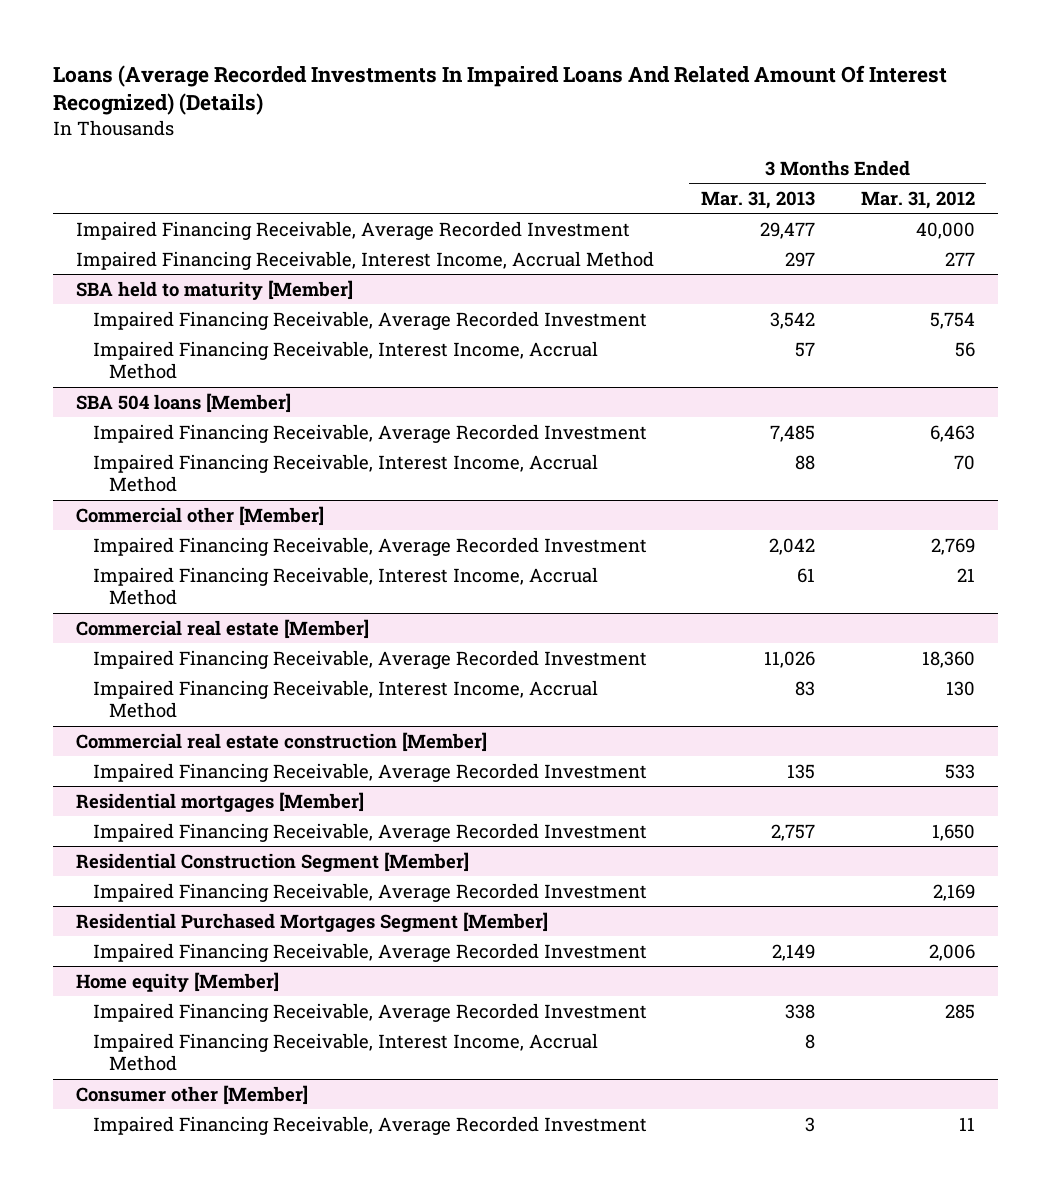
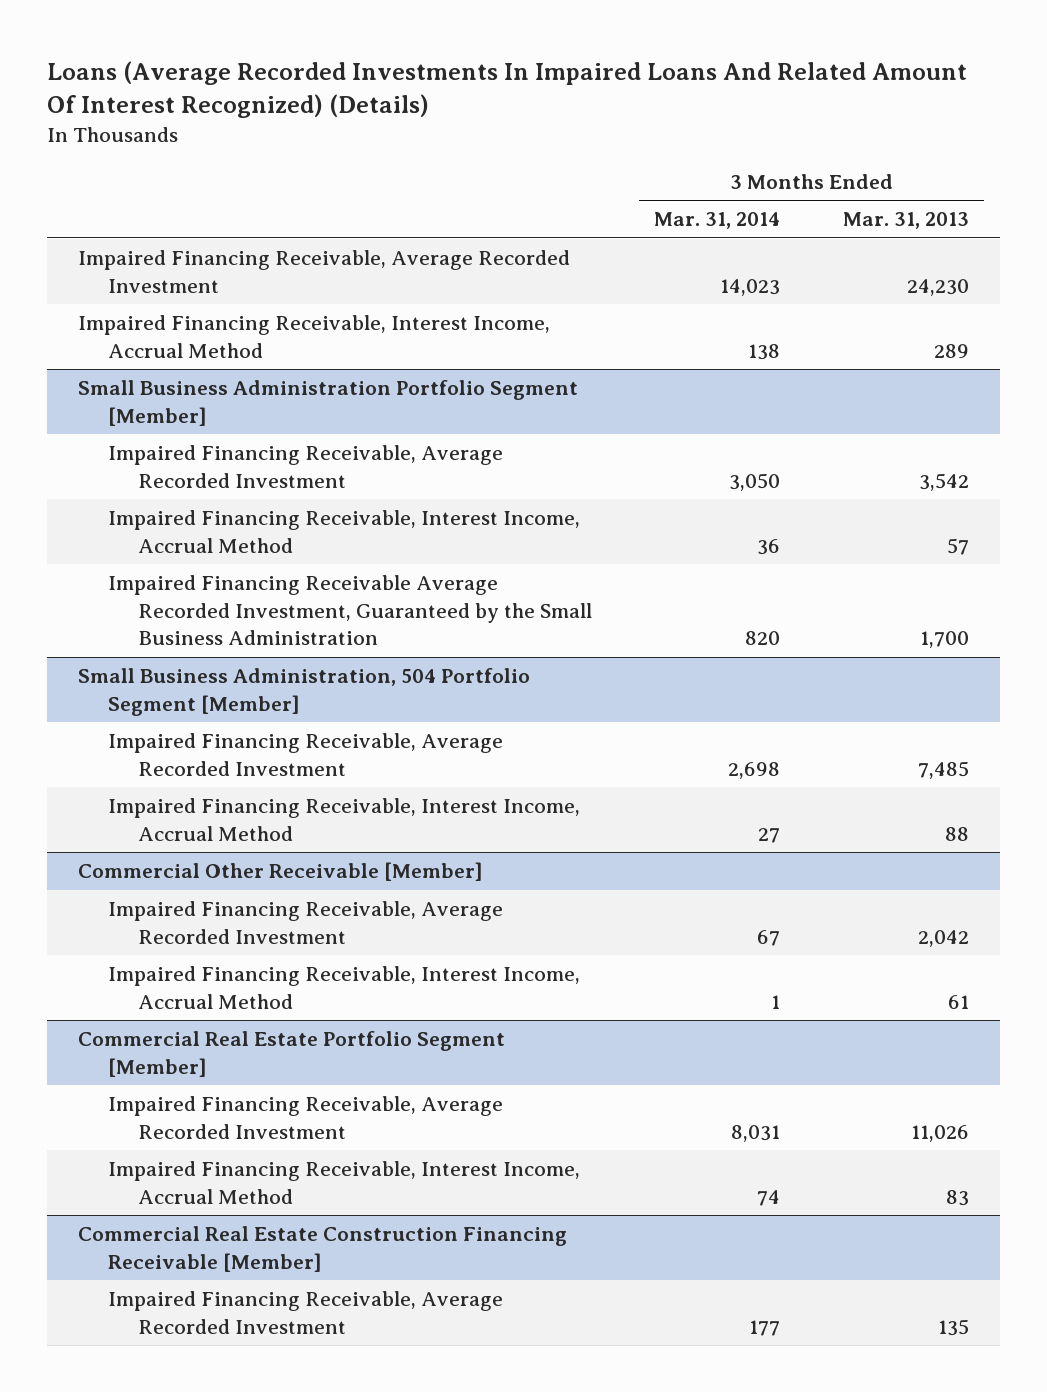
- | 3 Months Ended Mar. 31, 2013 | 3 Months Ended Mar. 31, 2012
+ | 3 Months Ended Mar. 31, 2014 | 3 Months Ended Mar. 31, 2013
- Impaired Financing Receivable, Average Recorded Investment | 29,477 | 40,000
- Impaired Financing Receivable, Interest Income, Accrual Method | 297 | 277
- SBA held to maturity [Member]
+ Impaired Financing Receivable, Average Recorded Investment | 14,023 | 24,230
+ Impaired Financing Receivable, Interest Income, Accrual Method | 138 | 289
+ Small Business Administration Portfolio Segment [Member]
- SBA 504 loans [Member]
+ Impaired Financing Receivable Average Recorded Investment, Guaranteed by the Small Business Administration | 820 | 1,700
+ Small Business Administration, 504 Portfolio Segment [Member]
- Commercial other [Member]
+ Commercial Other Receivable [Member]
- Commercial real estate [Member]
+ Commercial Real Estate Portfolio Segment [Member]
- Commercial real estate construction [Member]
+ Commercial Real Estate Construction Financing Receivable [Member]
- Residential mortgages [Member]
- Impaired Financing Receivable, Average Recorded Investment | 2,757 | 1,650
- Residential Construction Segment [Member]
- Impaired Financing Receivable, Average Recorded Investment | | 2,169
- Residential Purchased Mortgages Segment [Member]
- Impaired Financing Receivable, Average Recorded Investment | 2,149 | 2,006
- Home equity [Member]
- Impaired Financing Receivable, Average Recorded Investment | 338 | 285
- Impaired Financing Receivable, Interest Income, Accrual Method | 8 |
- Consumer other [Member]
- Impaired Financing Receivable, Average Recorded Investment | 3 | 11

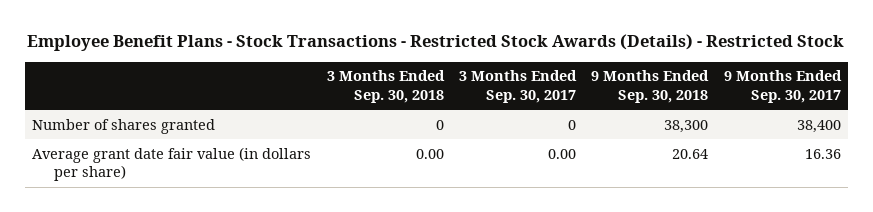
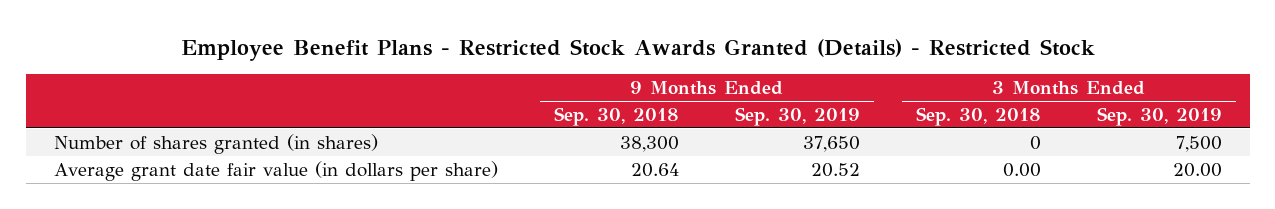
- Employee Benefit Plans - Stock Transactions - Restricted Stock Awards (Details) - Restricted Stock
+ Employee Benefit Plans - Restricted Stock Awards Granted (Details) - Restricted Stock
- | 3 Months Ended Sep. 30, 2018 | 3 Months Ended Sep. 30, 2017 | 9 Months Ended Sep. 30, 2018 | 9 Months Ended Sep. 30, 2017
+ | 9 Months Ended Sep. 30, 2018 | 9 Months Ended Sep. 30, 2019 | 3 Months Ended Sep. 30, 2018 | 3 Months Ended Sep. 30, 2019
- Number of shares granted | 0 | 0 | 38,300 | 38,400
+ Number of shares granted (in shares) | 38,300 | 37,650 | 0 | 7,500

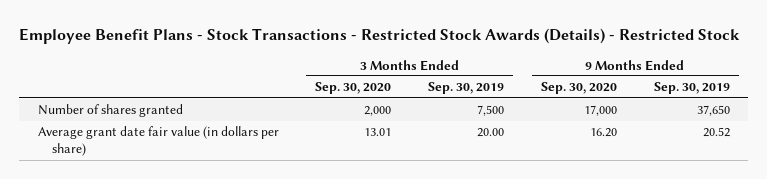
- Employee Benefit Plans - Restricted Stock Awards Granted (Details) - Restricted Stock
+ Employee Benefit Plans - Stock Transactions - Restricted Stock Awards (Details) - Restricted Stock
- | 9 Months Ended Sep. 30, 2018 | 9 Months Ended Sep. 30, 2019 | 3 Months Ended Sep. 30, 2018 | 3 Months Ended Sep. 30, 2019
+ | 3 Months Ended Sep. 30, 2020 | 3 Months Ended Sep. 30, 2019 | 9 Months Ended Sep. 30, 2020 | 9 Months Ended Sep. 30, 2019
- Number of shares granted (in shares) | 38,300 | 37,650 | 0 | 7,500
+ Number of shares granted | 2,000 | 7,500 | 17,000 | 37,650

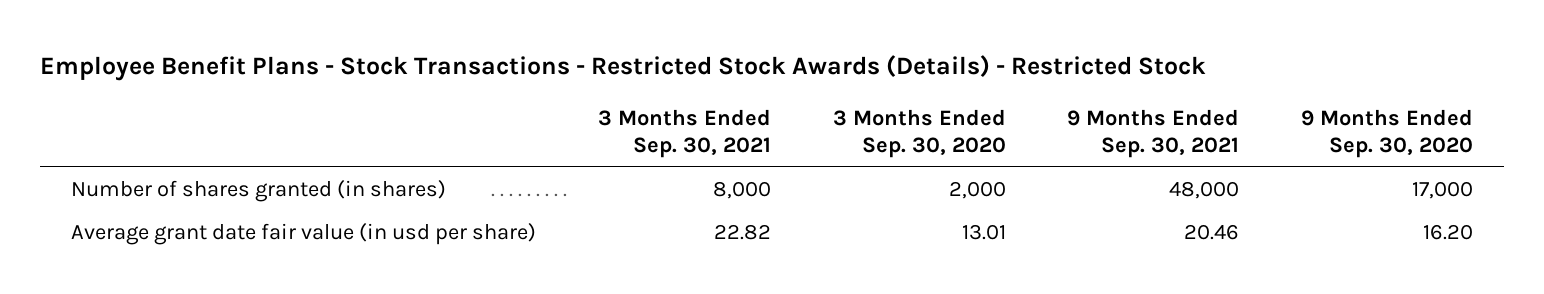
- | 3 Months Ended Sep. 30, 2020 | 3 Months Ended Sep. 30, 2019 | 9 Months Ended Sep. 30, 2020 | 9 Months Ended Sep. 30, 2019
+ | 3 Months Ended Sep. 30, 2021 | 3 Months Ended Sep. 30, 2020 | 9 Months Ended Sep. 30, 2021 | 9 Months Ended Sep. 30, 2020
- Number of shares granted | 2,000 | 7,500 | 17,000 | 37,650
- Average grant date fair value (in dollars per share) | 13.01 | 20.00 | 16.20 | 20.52
+ Number of shares granted (in shares) | 8,000 | 2,000 | 48,000 | 17,000
+ Average grant date fair value (in usd per share) | 22.82 | 13.01 | 20.46 | 16.20

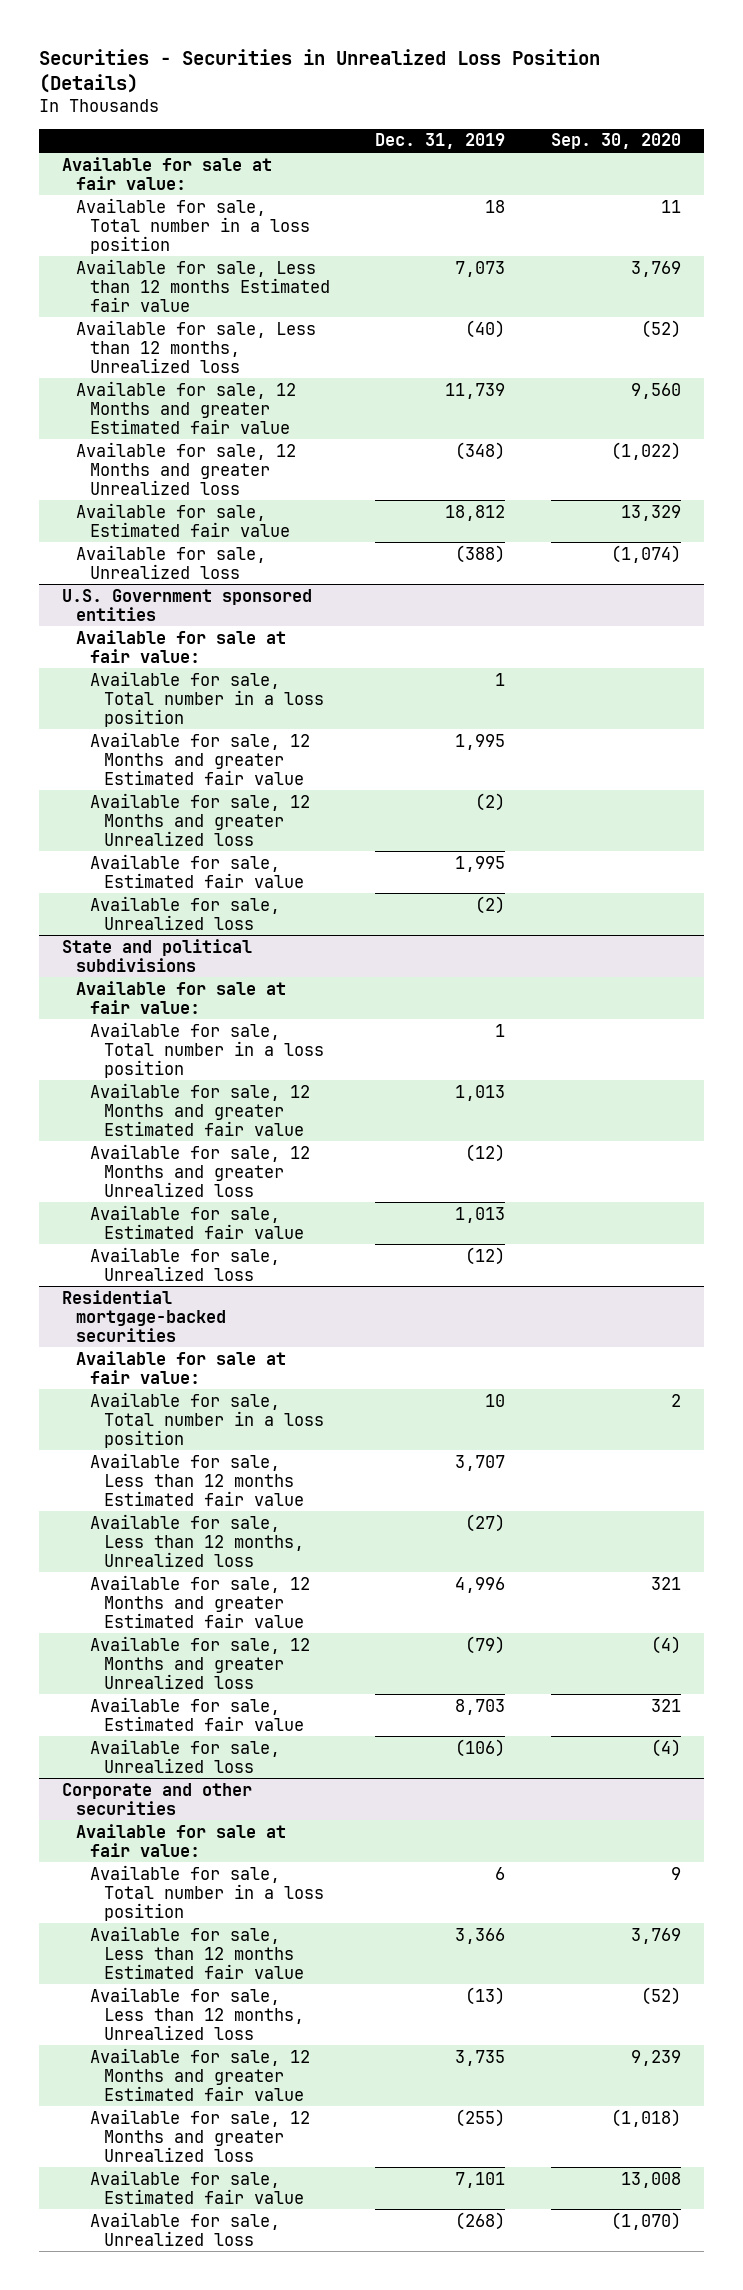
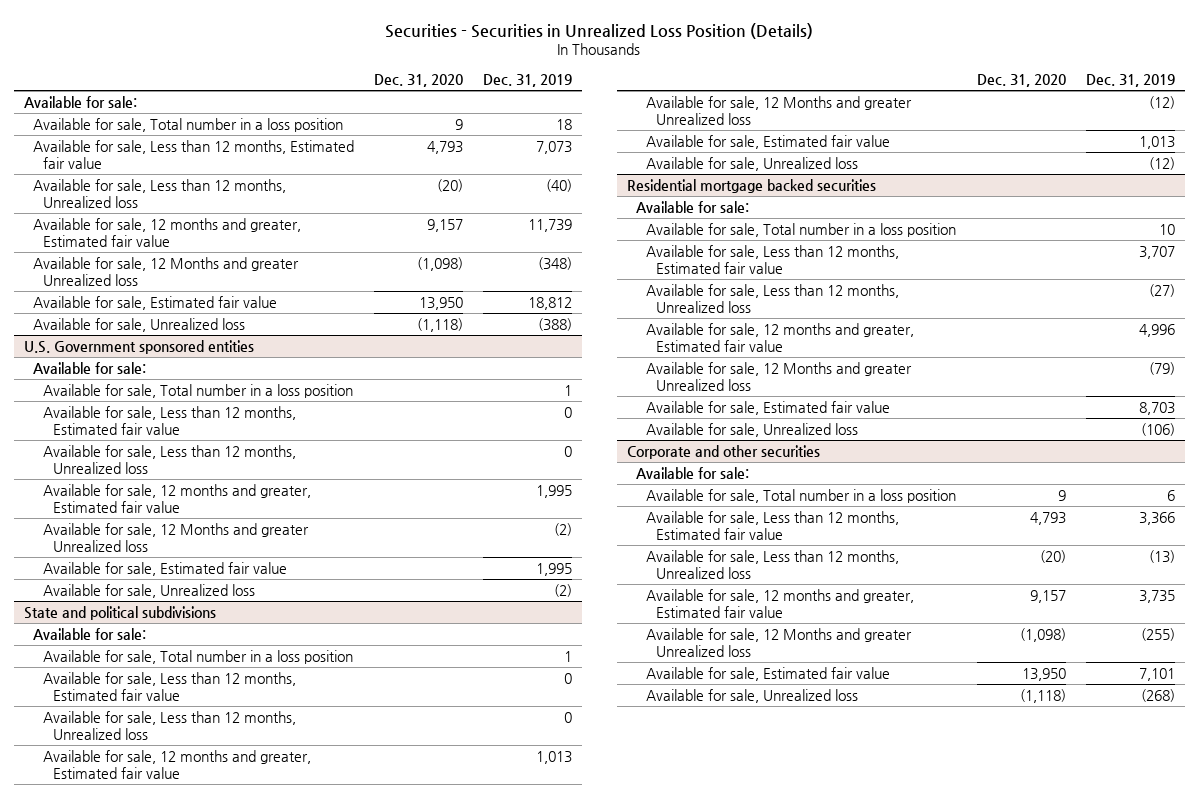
- | Dec. 31, 2019 | Sep. 30, 2020
+ | Dec. 31, 2020 | Dec. 31, 2019
- Available for sale at fair value:
+ Available for sale:
- Available for sale, Less than 12 months Estimated fair value | 7,073 | 3,769
+ Available for sale, Less than 12 months, Estimated fair value | 4,793 | 7,073
- Available for sale, 12 Months and greater Estimated fair value | 11,739 | 9,560
+ Available for sale, 12 months and greater, Estimated fair value | 9,157 | 11,739
@ U.S. Government sponsored entities
- Available for sale at fair value:
+ Available for sale:
- Available for sale, 12 Months and greater Estimated fair value | 1,995 |
+ Available for sale, Less than 12 months, Estimated fair value | | 0
+ Available for sale, Less than 12 months, Unrealized loss | | 0
+ Available for sale, 12 months and greater, Estimated fair value | | 1,995
@ State and political subdivisions
- Available for sale at fair value:
+ Available for sale:
- Available for sale, 12 Months and greater Estimated fair value | 1,013 |
+ Available for sale, Less than 12 months, Estimated fair value | | 0
+ Available for sale, Less than 12 months, Unrealized loss | | 0
+ Available for sale, 12 months and greater, Estimated fair value | | 1,013
- Residential mortgage-backed securities
- Available for sale at fair value:
+ Residential mortgage backed securities
+ Available for sale:
- Available for sale, Less than 12 months Estimated fair value | 3,707 |
+ Available for sale, Less than 12 months, Estimated fair value | | 3,707
- Available for sale, 12 Months and greater Estimated fair value | 4,996 | 321
+ Available for sale, 12 months and greater, Estimated fair value | | 4,996
@ Corporate and other securities
- Available for sale at fair value:
+ Available for sale:
- Available for sale, Less than 12 months Estimated fair value | 3,366 | 3,769
+ Available for sale, Less than 12 months, Estimated fair value | 4,793 | 3,366
- Available for sale, 12 Months and greater Estimated fair value | 3,735 | 9,239
+ Available for sale, 12 months and greater, Estimated fair value | 9,157 | 3,735

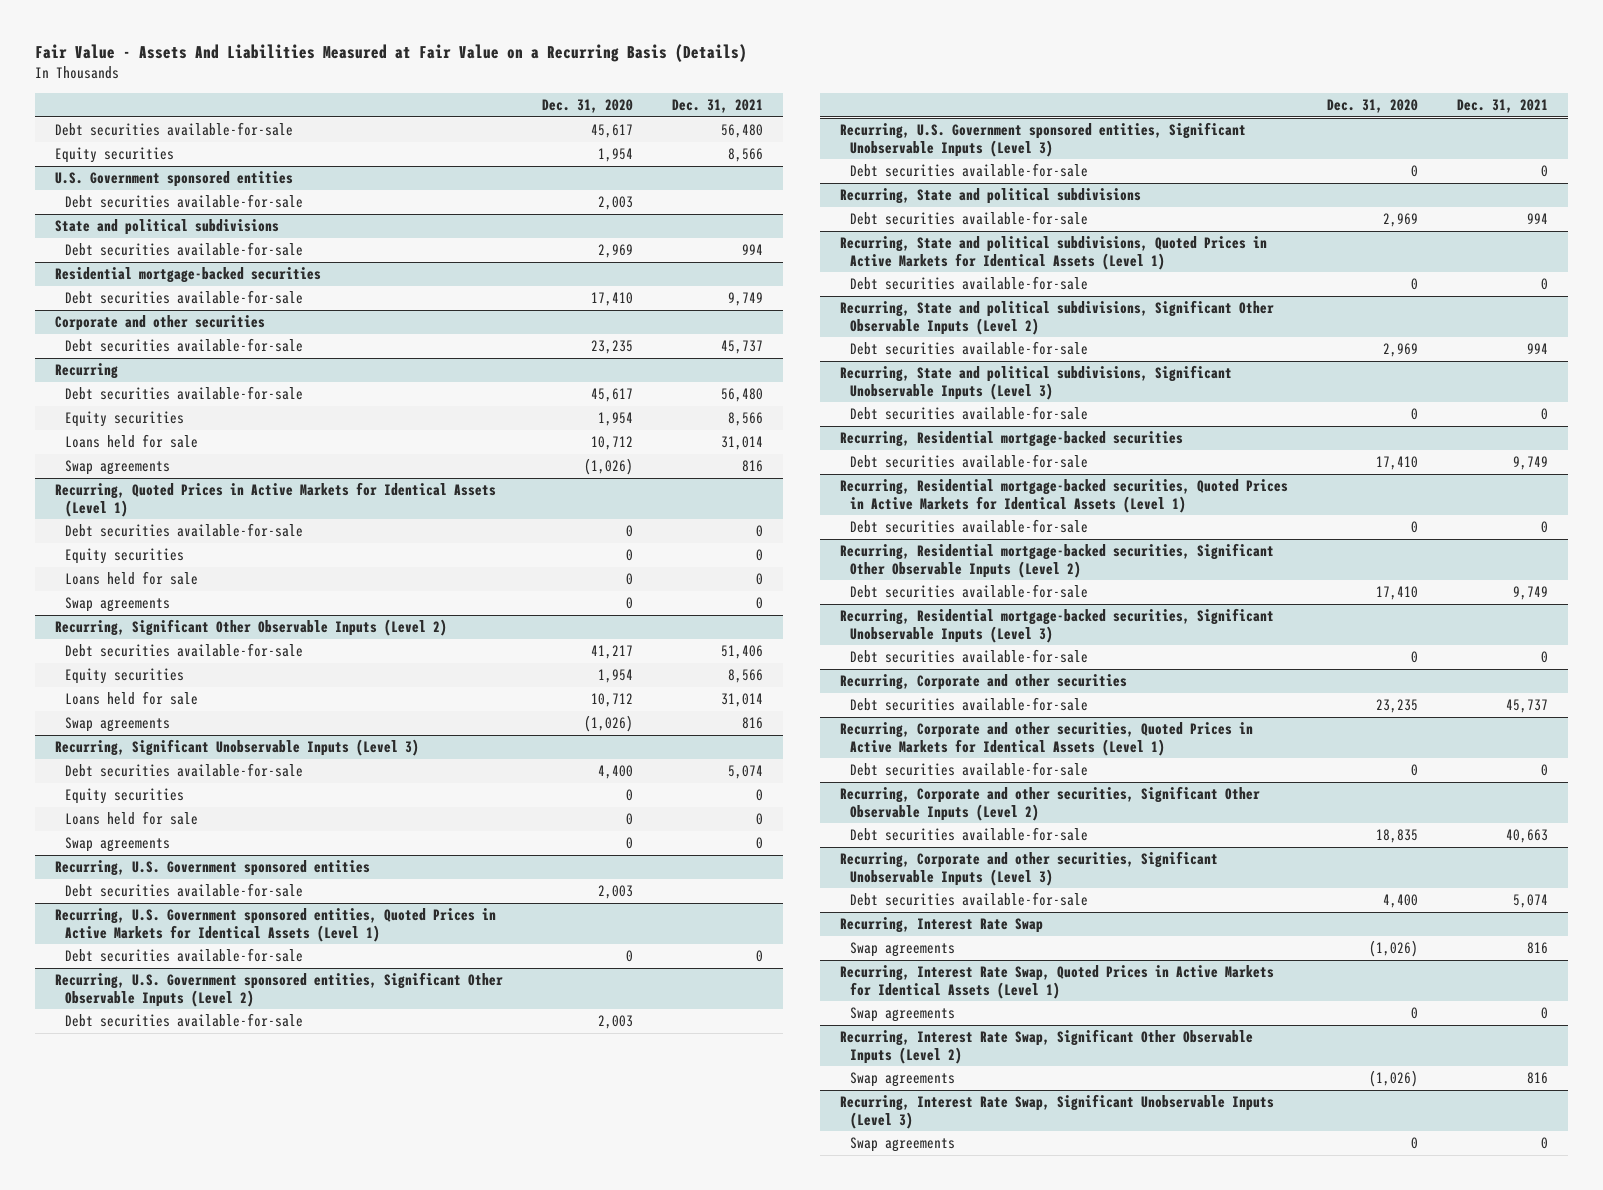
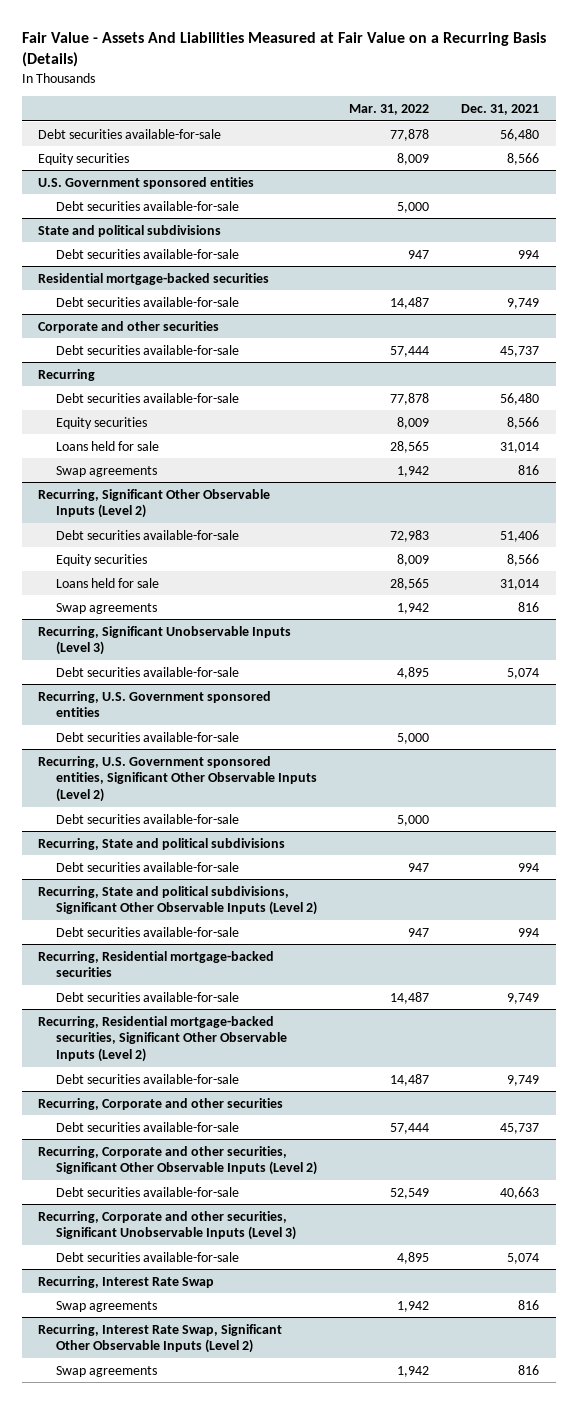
- | Dec. 31, 2020 | Dec. 31, 2021
+ | Mar. 31, 2022 | Dec. 31, 2021
- Recurring, Quoted Prices in Active Markets for Identical Assets (Level 1)
- Debt securities available-for-sale | 0 | 0
- Equity securities | 0 | 0
- Loans held for sale | 0 | 0
- Swap agreements | 0 | 0
@ Recurring, Significant Unobservable Inputs (Level 3)
- Equity securities | 0 | 0
- Loans held for sale | 0 | 0
- Swap agreements | 0 | 0
- Recurring, U.S. Government sponsored entities, Quoted Prices in Active Markets for Identical Assets (Level 1)
- Debt securities available-for-sale | 0 | 0
- Recurring, U.S. Government sponsored entities, Significant Unobservable Inputs (Level 3)
- Debt securities available-for-sale | 0 | 0
- Recurring, State and political subdivisions, Quoted Prices in Active Markets for Identical Assets (Level 1)
- Debt securities available-for-sale | 0 | 0
- Recurring, State and political subdivisions, Significant Unobservable Inputs (Level 3)
- Debt securities available-for-sale | 0 | 0
- Recurring, Residential mortgage-backed securities, Quoted Prices in Active Markets for Identical Assets (Level 1)
- Debt securities available-for-sale | 0 | 0
- Recurring, Residential mortgage-backed securities, Significant Unobservable Inputs (Level 3)
- Debt securities available-for-sale | 0 | 0
- Recurring, Corporate and other securities, Quoted Prices in Active Markets for Identical Assets (Level 1)
- Debt securities available-for-sale | 0 | 0
- Recurring, Interest Rate Swap, Quoted Prices in Active Markets for Identical Assets (Level 1)
- Swap agreements | 0 | 0
- Recurring, Interest Rate Swap, Significant Unobservable Inputs (Level 3)
- Swap agreements | 0 | 0

